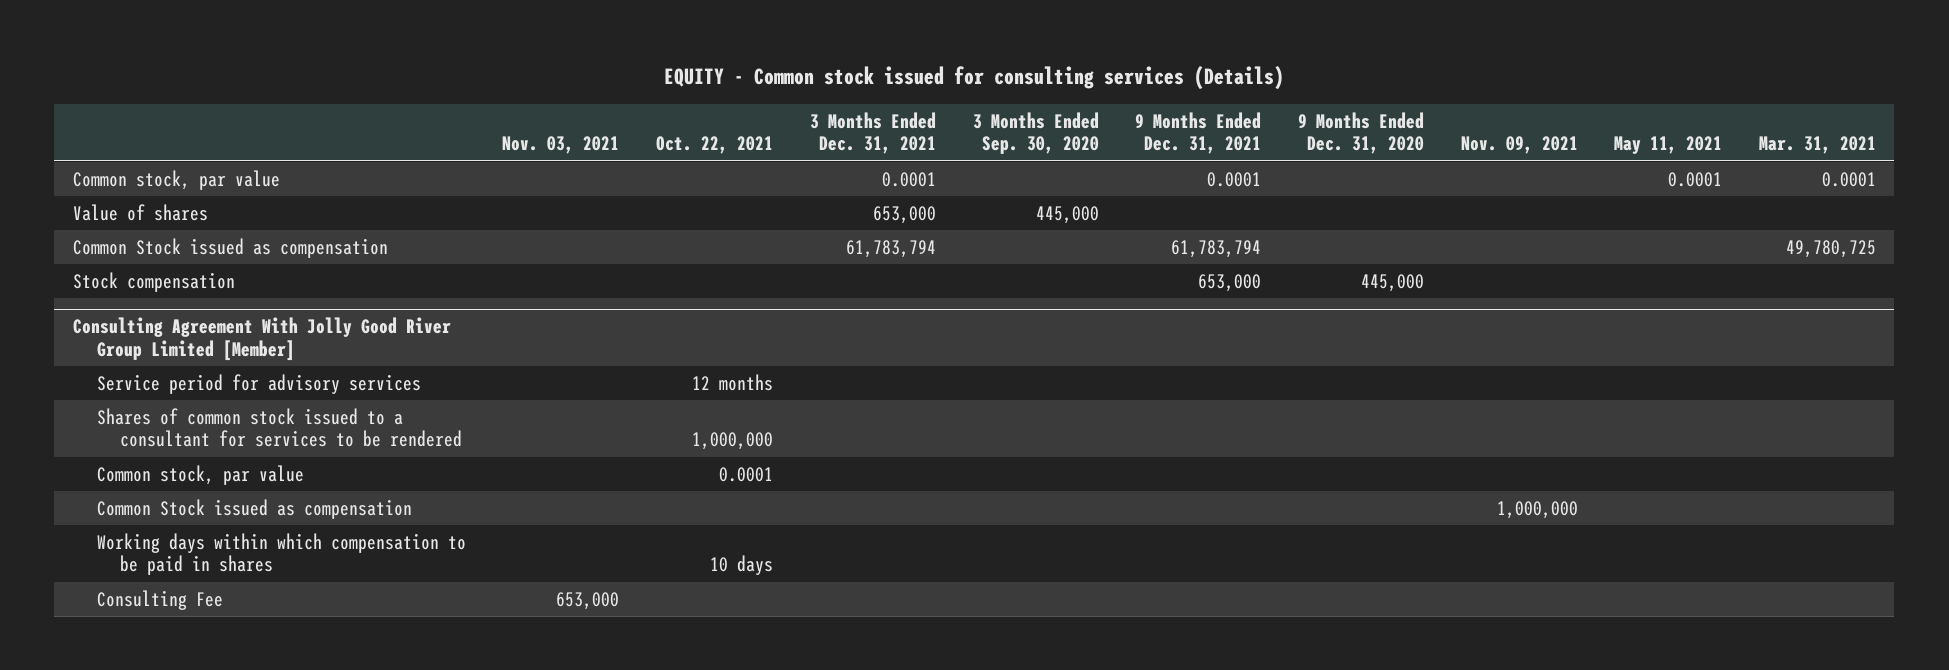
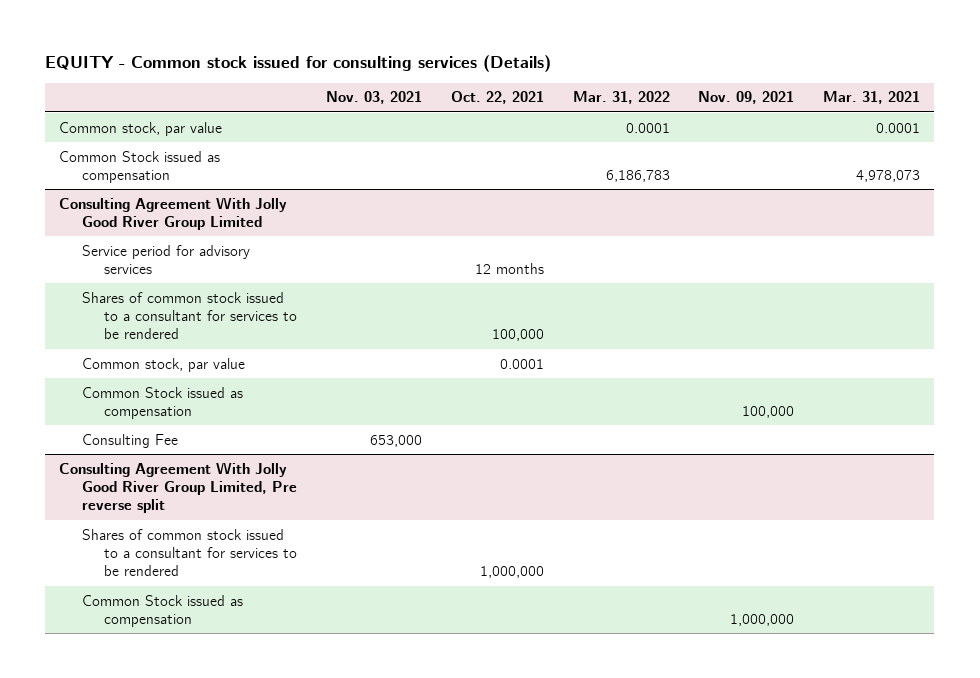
- | Nov. 03, 2021 | Oct. 22, 2021 | 3 Months Ended Dec. 31, 2021 | 3 Months Ended Sep. 30, 2020 | 9 Months Ended Dec. 31, 2021 | 9 Months Ended Dec. 31, 2020 | Nov. 09, 2021 | May 11, 2021 | Mar. 31, 2021
+ | Nov. 03, 2021 | Oct. 22, 2021 | Mar. 31, 2022 | Nov. 09, 2021 | Mar. 31, 2021
- Value of shares | | | 653,000 | 445,000 | | | | |
- Common Stock issued as compensation | | | 61,783,794 | | 61,783,794 | | | | 49,780,725
- Stock compensation | | | | | 653,000 | 445,000 | | |
- Consulting Agreement With Jolly Good River Group Limited [Member]
+ Common Stock issued as compensation | | | 6,186,783 | | 4,978,073
+ Consulting Agreement With Jolly Good River Group Limited
- Shares of common stock issued to a consultant for services to be rendered | | 1,000,000 | | | | | | |
+ Shares of common stock issued to a consultant for services to be rendered | | 100,000 | | |
- Common Stock issued as compensation | | | | | | | 1,000,000 | |
- Working days within which compensation to be paid in shares | | 10 days | | | | | | |
+ Common Stock issued as compensation | | | | 100,000 |
+ Consulting Agreement With Jolly Good River Group Limited, Pre reverse split
+ Shares of common stock issued to a consultant for services to be rendered | | 1,000,000 | | |
+ Common Stock issued as compensation | | | | 1,000,000 |

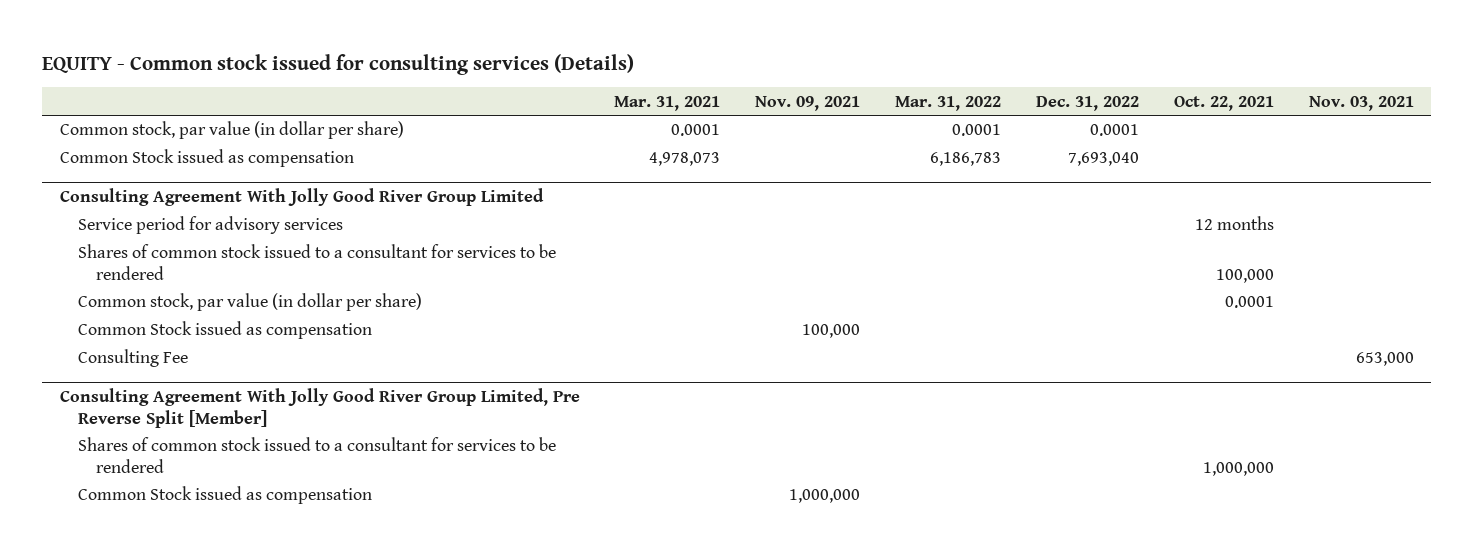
- | Nov. 03, 2021 | Oct. 22, 2021 | Mar. 31, 2022 | Nov. 09, 2021 | Mar. 31, 2021
+ | Mar. 31, 2021 | Nov. 09, 2021 | Mar. 31, 2022 | Dec. 31, 2022 | Oct. 22, 2021 | Nov. 03, 2021
- Common stock, par value | | | 0.0001 | | 0.0001
+ Common stock, par value (in dollar per share) | 0.0001 | | 0.0001 | 0.0001 | |
@ Consulting Agreement With Jolly Good River Group Limited
- Common stock, par value | | 0.0001 | | |
+ Common stock, par value (in dollar per share) | | | | | 0.0001 |
- Consulting Agreement With Jolly Good River Group Limited, Pre reverse split
+ Consulting Agreement With Jolly Good River Group Limited, Pre Reverse Split [Member]

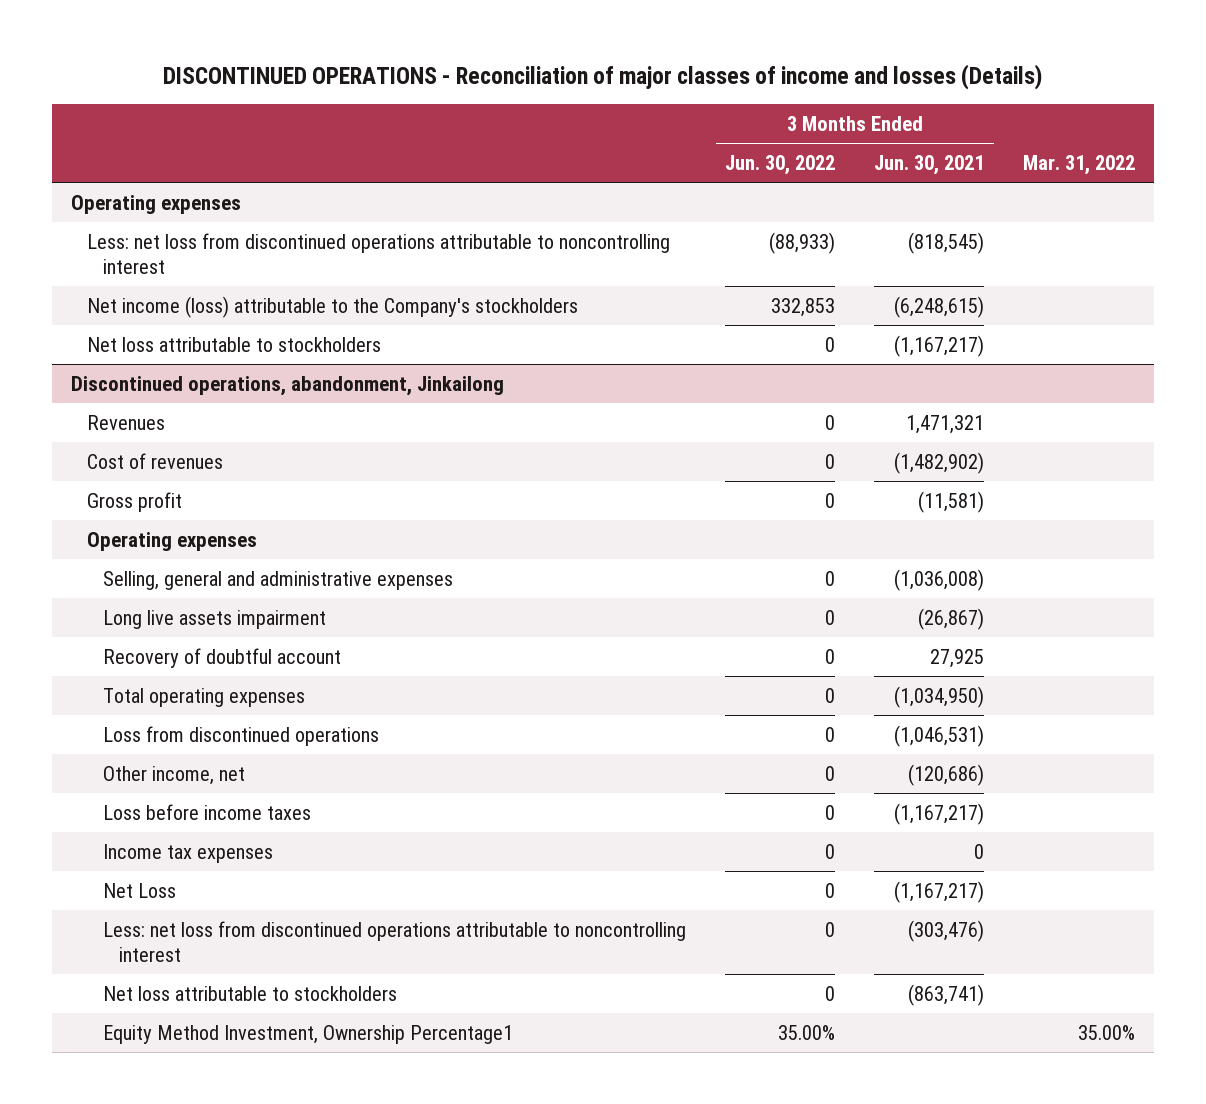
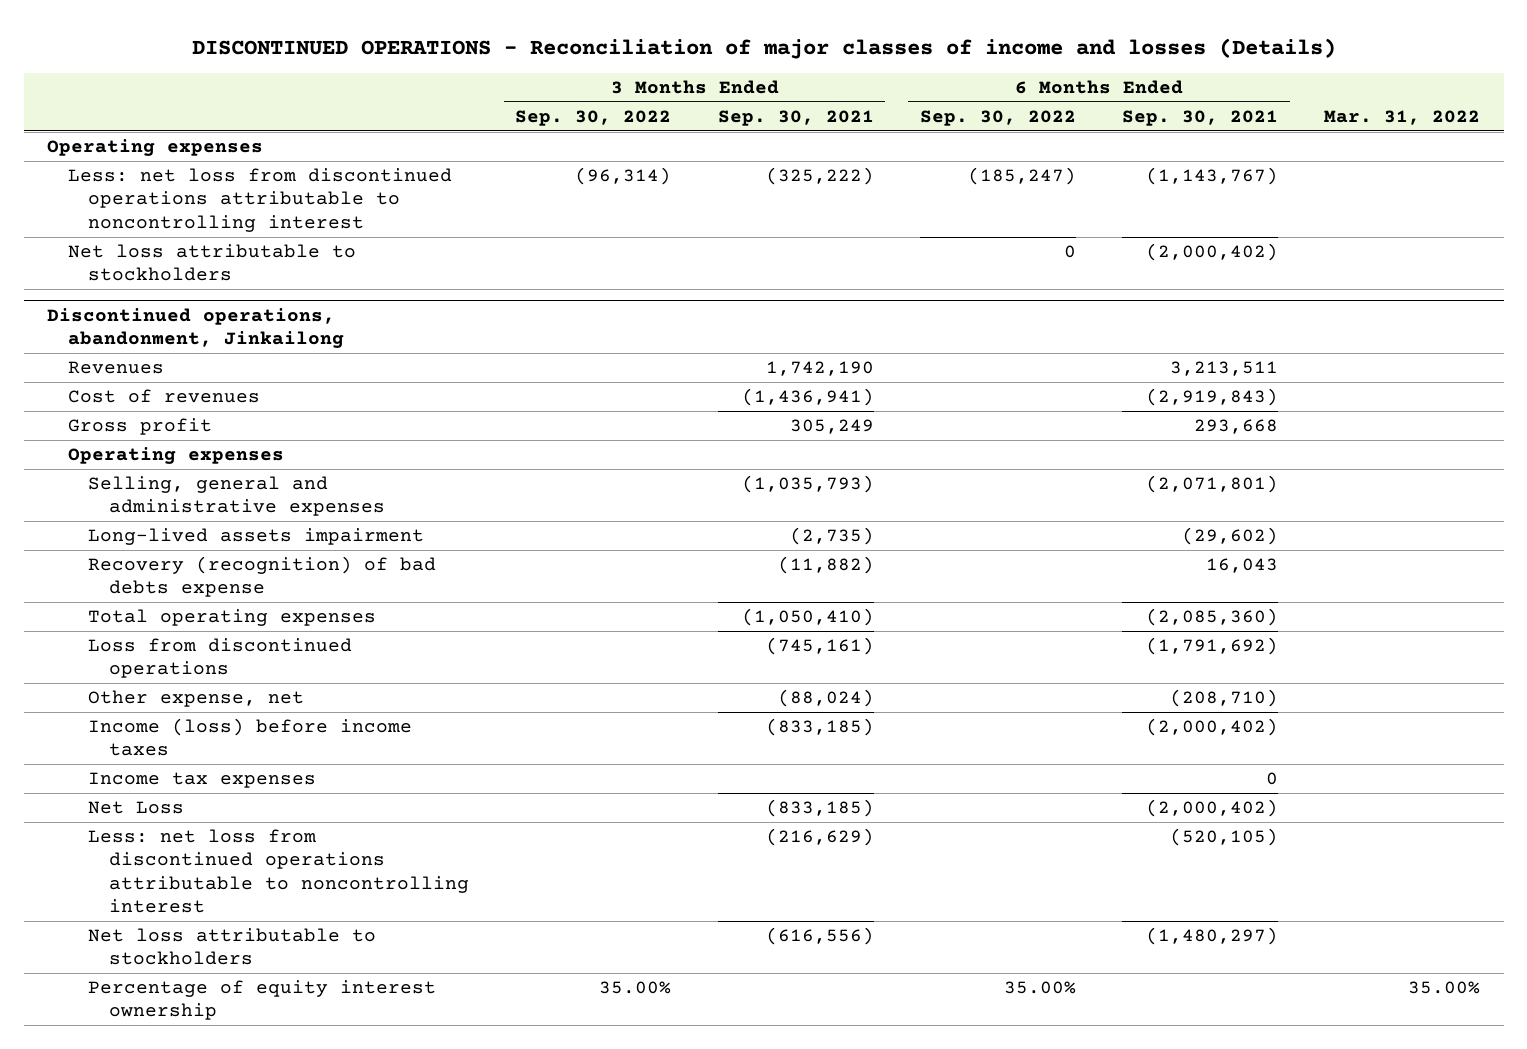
- | 3 Months Ended Jun. 30, 2022 | 3 Months Ended Jun. 30, 2021 | Mar. 31, 2022
+ | 3 Months Ended Sep. 30, 2022 | 3 Months Ended Sep. 30, 2021 | 6 Months Ended Sep. 30, 2022 | 6 Months Ended Sep. 30, 2021 | Mar. 31, 2022
- Net income (loss) attributable to the Company's stockholders | 332,853 | (6,248,615) |
@ Discontinued operations, abandonment, Jinkailong
- Long live assets impairment | 0 | (26,867) |
- Recovery of doubtful account | 0 | 27,925 |
+ Long-lived assets impairment | | (2,735) | | (29,602) |
+ Recovery (recognition) of bad debts expense | | (11,882) | | 16,043 |
- Other income, net | 0 | (120,686) |
- Loss before income taxes | 0 | (1,167,217) |
+ Other expense, net | | (88,024) | | (208,710) |
+ Income (loss) before income taxes | | (833,185) | | (2,000,402) |
- Equity Method Investment, Ownership Percentage1 | 35.00% | | 35.00%
+ Percentage of equity interest ownership | 35.00% | | 35.00% | | 35.00%

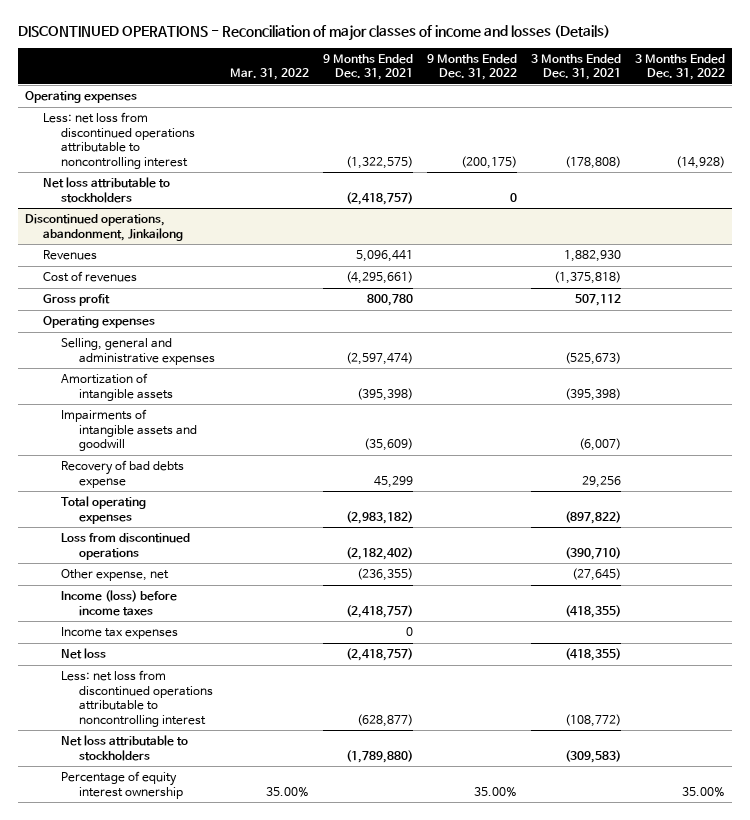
- | 3 Months Ended Sep. 30, 2022 | 3 Months Ended Sep. 30, 2021 | 6 Months Ended Sep. 30, 2022 | 6 Months Ended Sep. 30, 2021 | Mar. 31, 2022
+ | Mar. 31, 2022 | 9 Months Ended Dec. 31, 2021 | 9 Months Ended Dec. 31, 2022 | 3 Months Ended Dec. 31, 2021 | 3 Months Ended Dec. 31, 2022
@ Discontinued operations, abandonment, Jinkailong
- Long-lived assets impairment | | (2,735) | | (29,602) |
- Recovery (recognition) of bad debts expense | | (11,882) | | 16,043 |
+ Amortization of intangible assets | | (395,398) | | (395,398) |
+ Impairments of intangible assets and goodwill | | (35,609) | | (6,007) |
+ Recovery of bad debts expense | | 45,299 | | 29,256 |
- Net Loss | | (833,185) | | (2,000,402) |
+ Net loss | | (2,418,757) | | (418,355) |

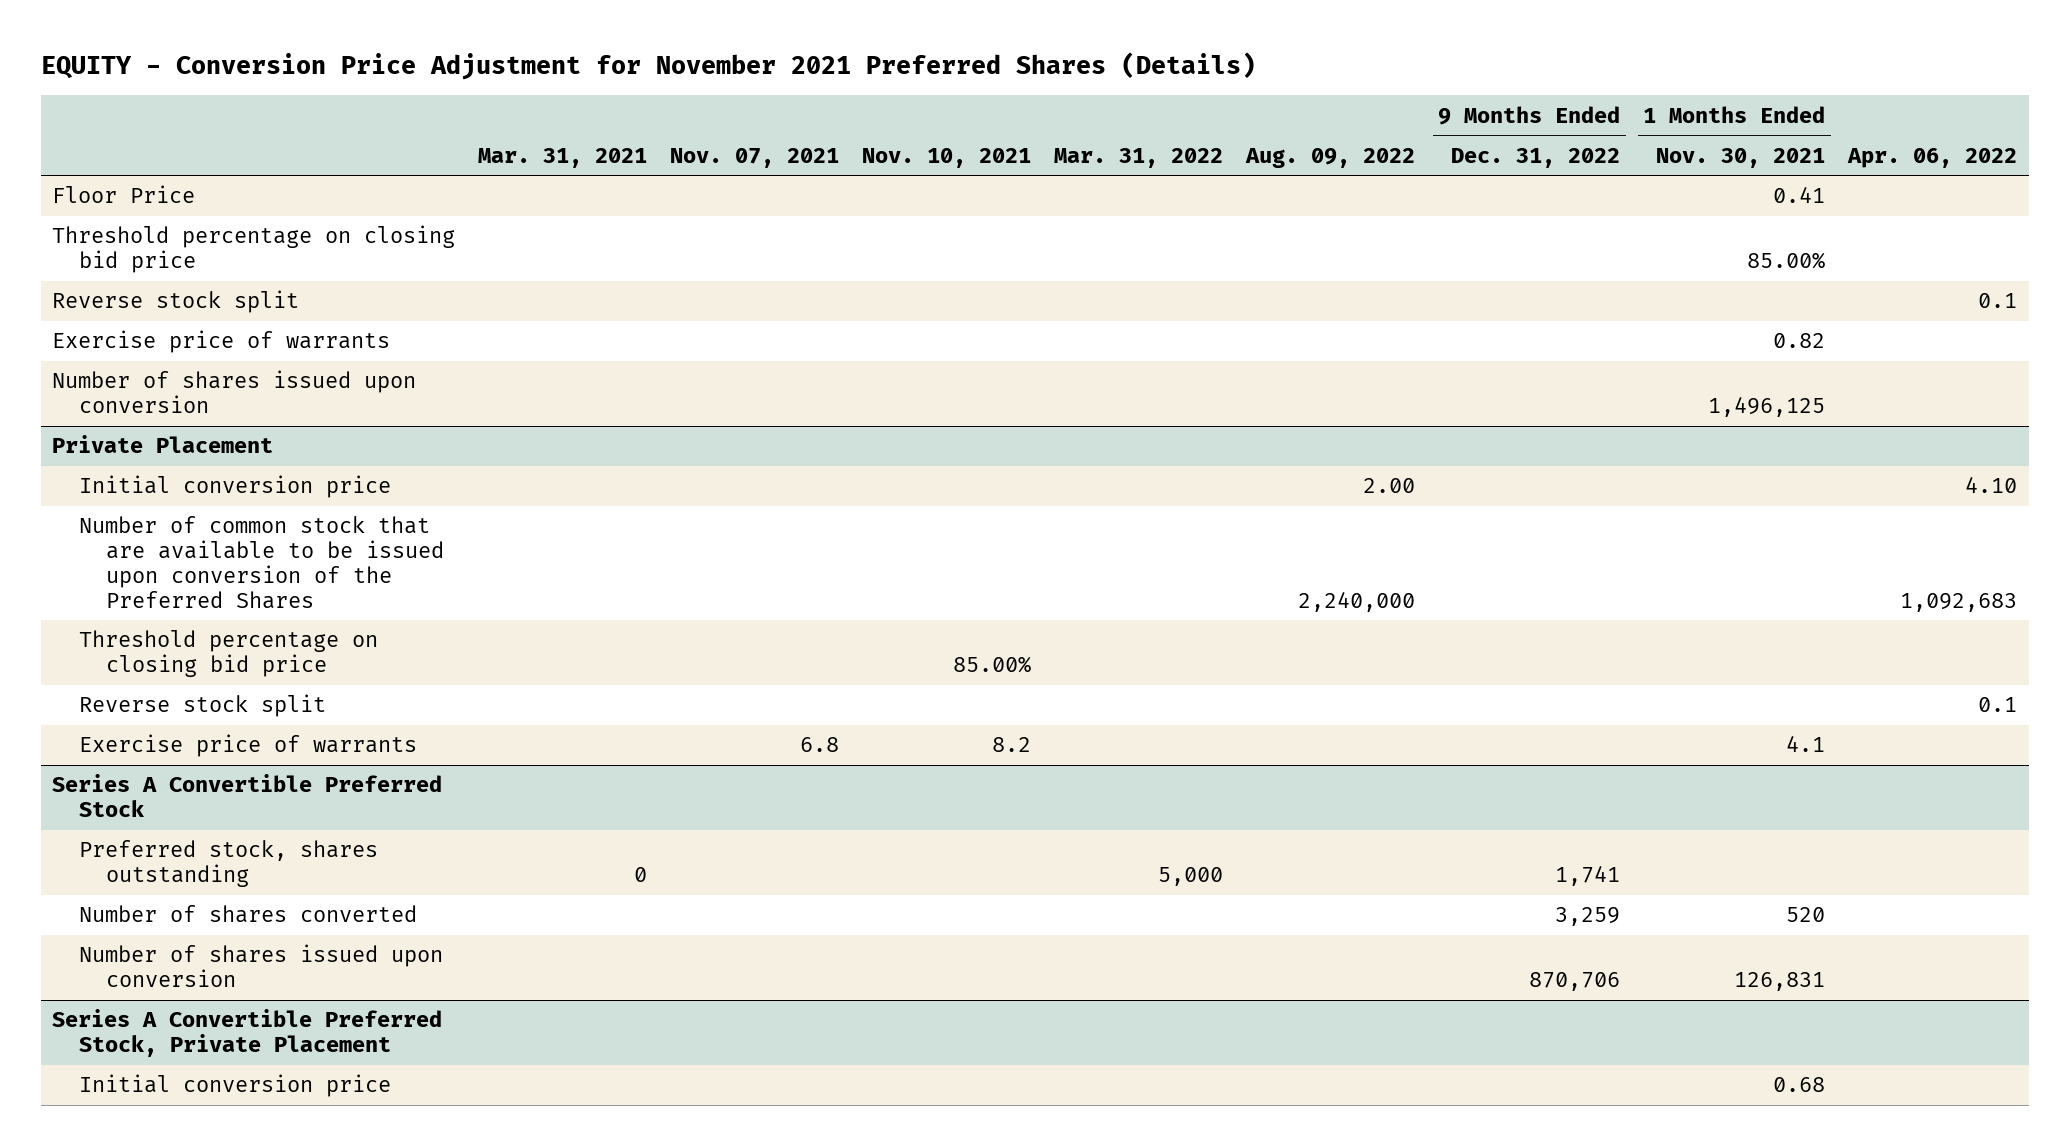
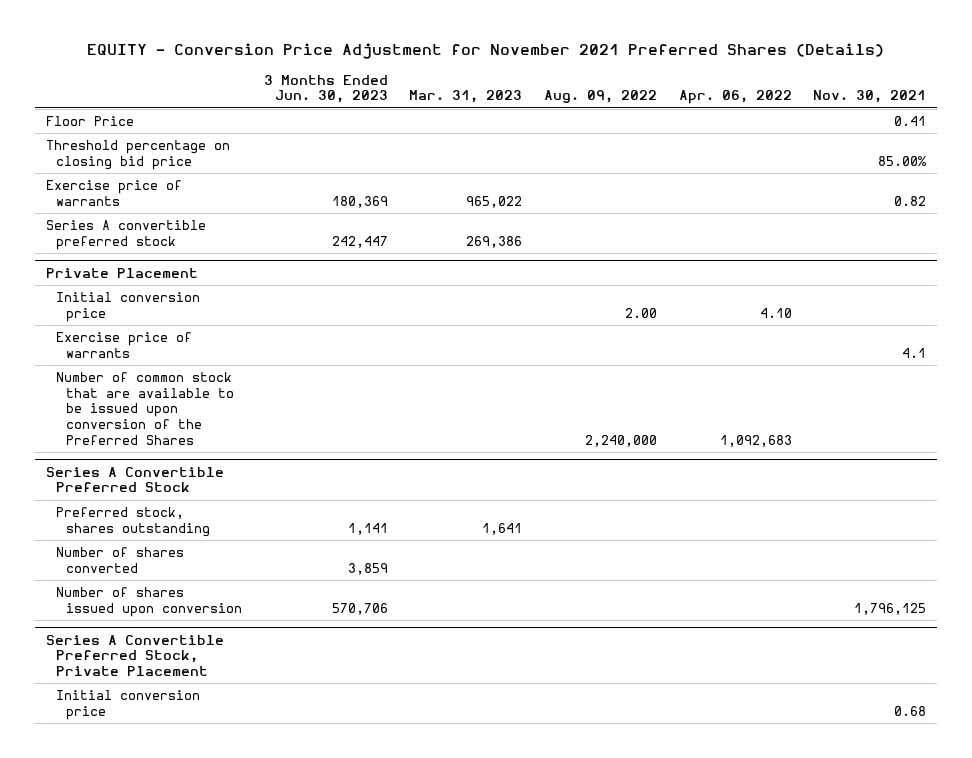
- | Mar. 31, 2021 | Nov. 07, 2021 | Nov. 10, 2021 | Mar. 31, 2022 | Aug. 09, 2022 | 9 Months Ended Dec. 31, 2022 | 1 Months Ended Nov. 30, 2021 | Apr. 06, 2022
+ | 3 Months Ended Jun. 30, 2023 | Mar. 31, 2023 | Aug. 09, 2022 | Apr. 06, 2022 | Nov. 30, 2021
- Reverse stock split | | | | | | | | 0.1
- Number of shares issued upon conversion | | | | | | | 1,496,125 |
+ Series A convertible preferred stock | 242,447 | 269,386 | | |
@ Private Placement
- Threshold percentage on closing bid price | | | 85.00% | | | | |
- Reverse stock split | | | | | | | | 0.1
moved down: Number of common stock that are available to be issued upon conversion of the Preferred Shares | | | 2,240,000 | 1,092,683 |

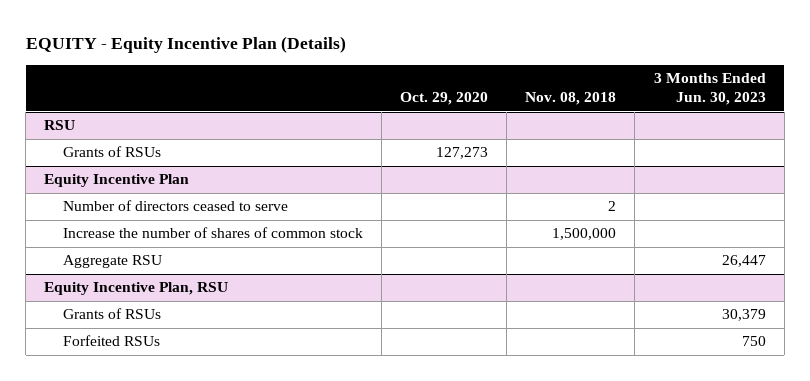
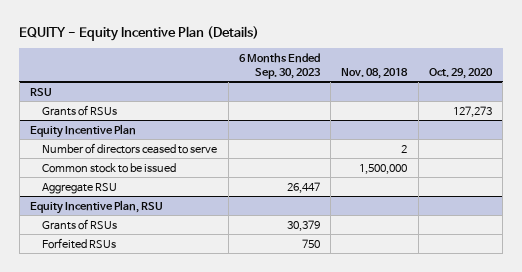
- | Oct. 29, 2020 | Nov. 08, 2018 | 3 Months Ended Jun. 30, 2023
+ | 6 Months Ended Sep. 30, 2023 | Nov. 08, 2018 | Oct. 29, 2020
@ Equity Incentive Plan
- Increase the number of shares of common stock | | 1,500,000 |
+ Common stock to be issued | | 1,500,000 |

